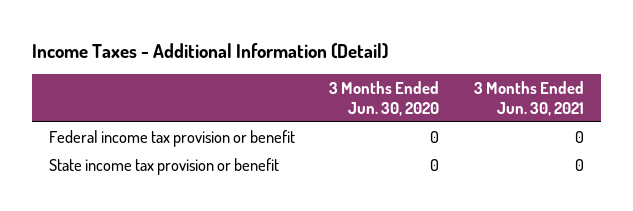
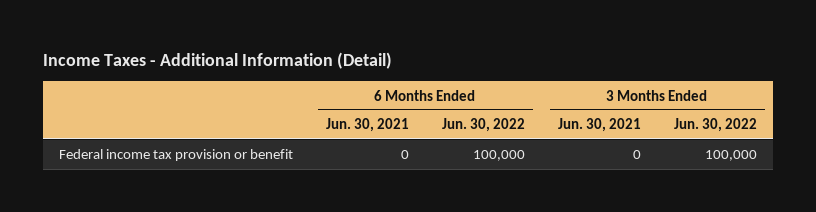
- | 3 Months Ended Jun. 30, 2020 | 3 Months Ended Jun. 30, 2021
+ | 6 Months Ended Jun. 30, 2021 | 6 Months Ended Jun. 30, 2022 | 3 Months Ended Jun. 30, 2021 | 3 Months Ended Jun. 30, 2022
- State income tax provision or benefit | 0 | 0

